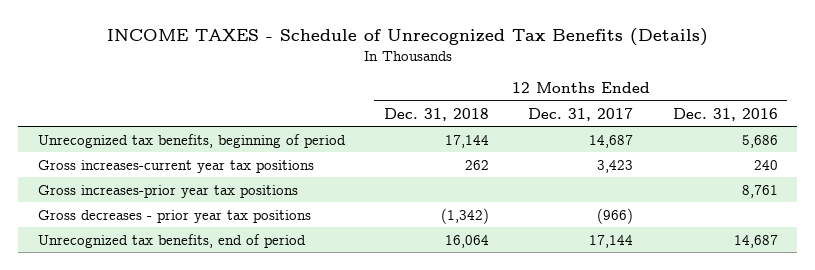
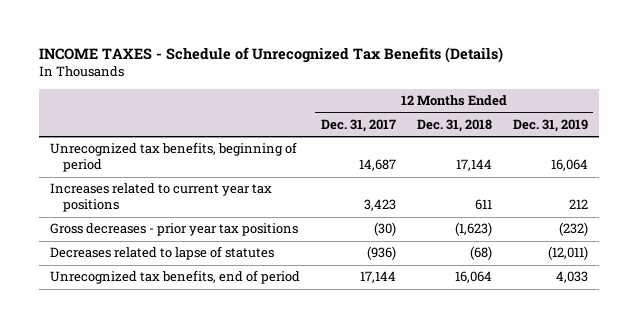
- | 12 Months Ended Dec. 31, 2018 | 12 Months Ended Dec. 31, 2017 | 12 Months Ended Dec. 31, 2016
+ | 12 Months Ended Dec. 31, 2017 | 12 Months Ended Dec. 31, 2018 | 12 Months Ended Dec. 31, 2019
- Gross increases-current year tax positions | 262 | 3,423 | 240
- Gross increases-prior year tax positions | | | 8,761
- Gross decreases - prior year tax positions | (1,342) | (966) |
+ Increases related to current year tax positions | 3,423 | 611 | 212
+ Gross decreases - prior year tax positions | (30) | (1,623) | (232)
+ Decreases related to lapse of statutes | (936) | (68) | (12,011)

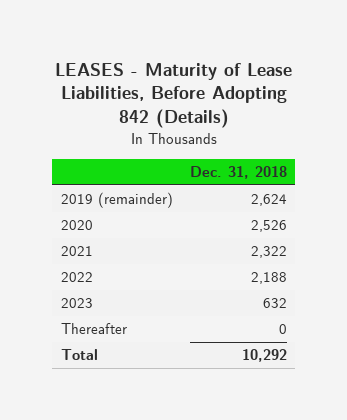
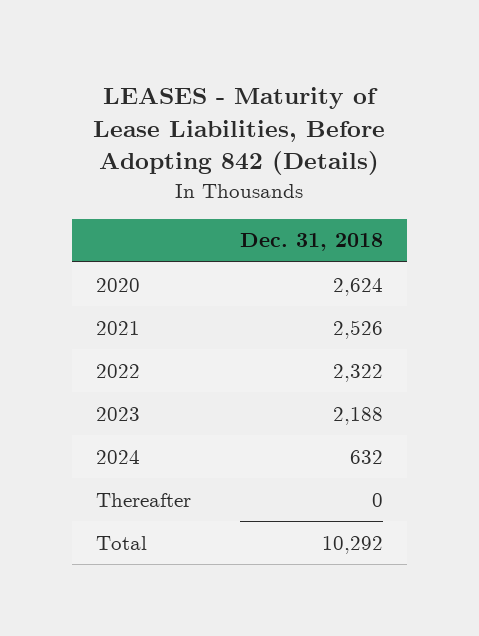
- 2019 (remainder) | 2,624
- 2020 | 2,526
- 2021 | 2,322
- 2022 | 2,188
- 2023 | 632
+ 2020 | 2,624
+ 2021 | 2,526
+ 2022 | 2,322
+ 2023 | 2,188
+ 2024 | 632

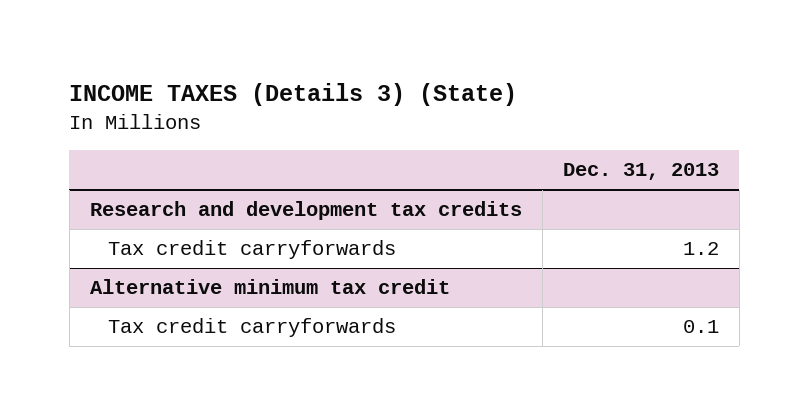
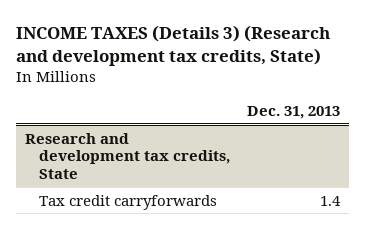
- INCOME TAXES (Details 3) (State)
+ INCOME TAXES (Details 3) (Research and development tax credits, State)
- Research and development tax credits
- Tax credit carryforwards | 1.2
- Alternative minimum tax credit
- Tax credit carryforwards | 0.1
+ Research and development tax credits, State
+ Tax credit carryforwards | 1.4

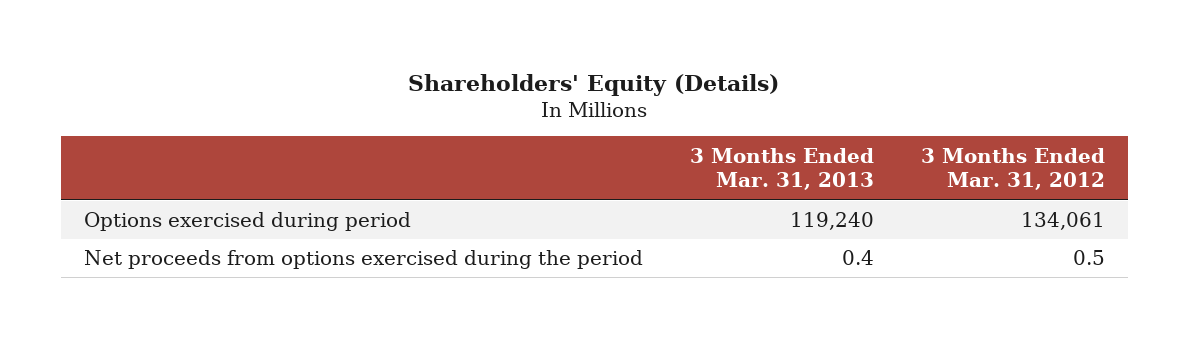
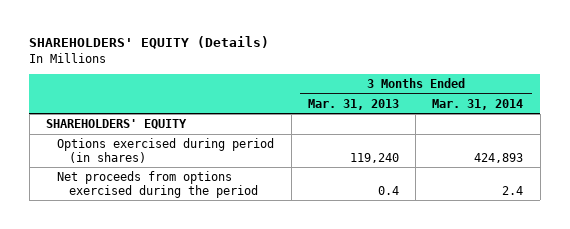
- Shareholders' Equity (Details)
+ SHAREHOLDERS' EQUITY (Details)
- | 3 Months Ended Mar. 31, 2013 | 3 Months Ended Mar. 31, 2012
+ | 3 Months Ended Mar. 31, 2013 | 3 Months Ended Mar. 31, 2014
- Options exercised during period | 119,240 | 134,061
+ SHAREHOLDERS' EQUITY
+ Options exercised during period (in shares) | 119,240 | 424,893

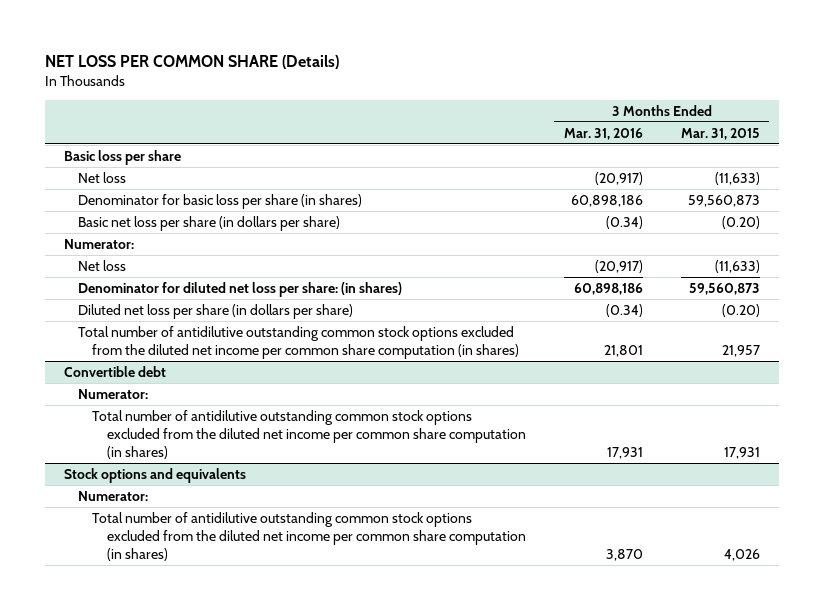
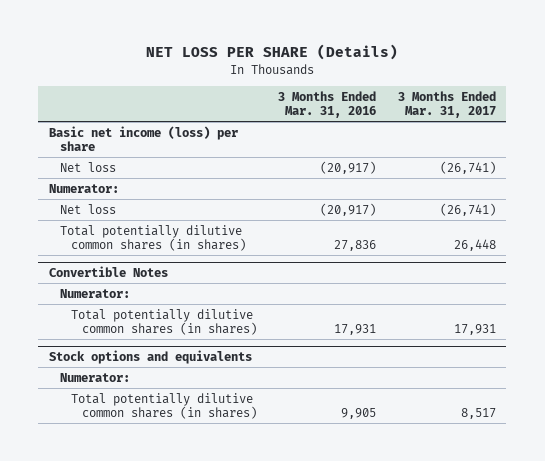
- NET LOSS PER COMMON SHARE (Details)
+ NET LOSS PER SHARE (Details)
- | 3 Months Ended Mar. 31, 2016 | 3 Months Ended Mar. 31, 2015
+ | 3 Months Ended Mar. 31, 2016 | 3 Months Ended Mar. 31, 2017
- Basic loss per share
+ Basic net income (loss) per share
- Denominator for basic loss per share (in shares) | 60,898,186 | 59,560,873
- Basic net loss per share (in dollars per share) | (0.34) | (0.20)
- Denominator for diluted net loss per share: (in shares) | 60,898,186 | 59,560,873
- Diluted net loss per share (in dollars per share) | (0.34) | (0.20)
- Total number of antidilutive outstanding common stock options excluded from the diluted net income per common share computation (in shares) | 21,801 | 21,957
- Convertible debt
+ Total potentially dilutive common shares (in shares) | 27,836 | 26,448
+ Convertible Notes
- Total number of antidilutive outstanding common stock options excluded from the diluted net income per common share computation (in shares) | 17,931 | 17,931
+ Total potentially dilutive common shares (in shares) | 17,931 | 17,931
@ Stock options and equivalents
- Total number of antidilutive outstanding common stock options excluded from the diluted net income per common share computation (in shares) | 3,870 | 4,026
+ Total potentially dilutive common shares (in shares) | 9,905 | 8,517

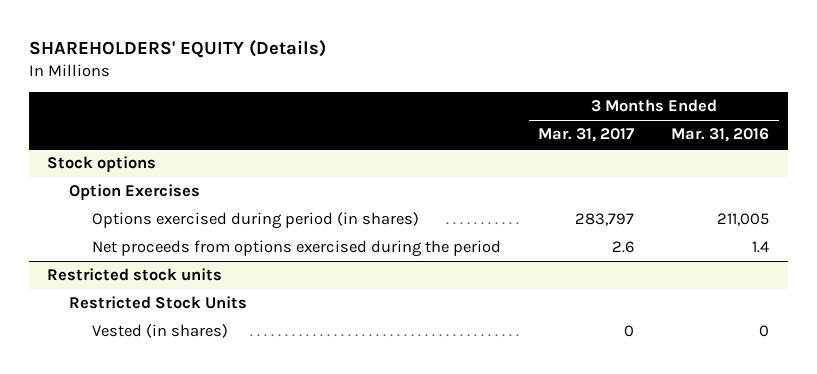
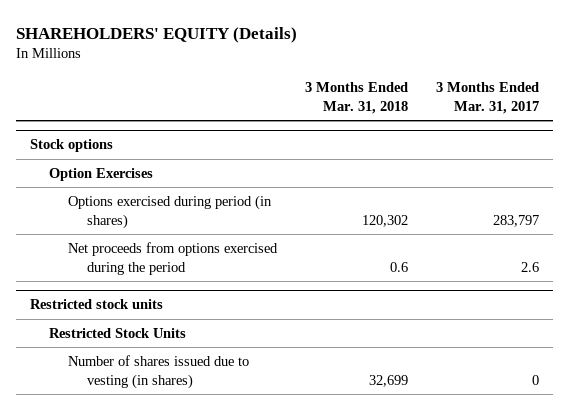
- | 3 Months Ended Mar. 31, 2017 | 3 Months Ended Mar. 31, 2016
+ | 3 Months Ended Mar. 31, 2018 | 3 Months Ended Mar. 31, 2017
@ Restricted stock units
- Vested (in shares) | 0 | 0
+ Number of shares issued due to vesting (in shares) | 32,699 | 0

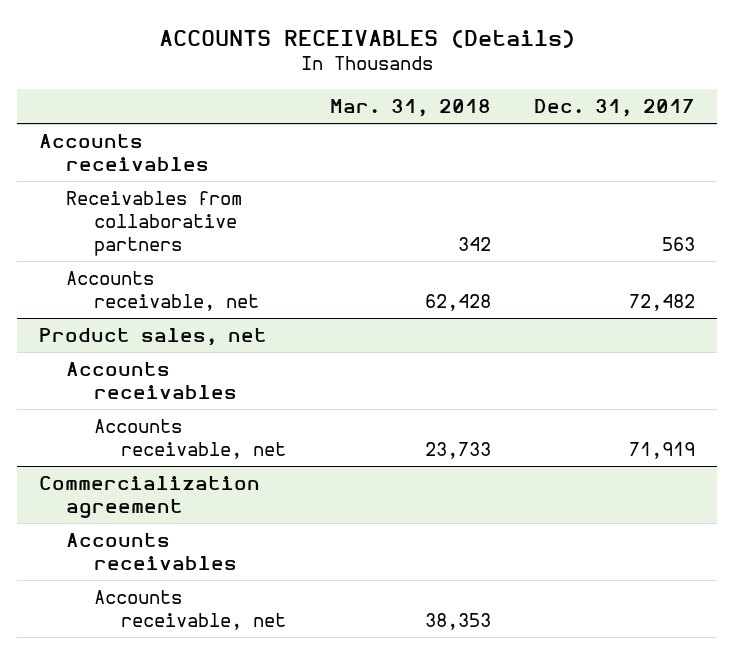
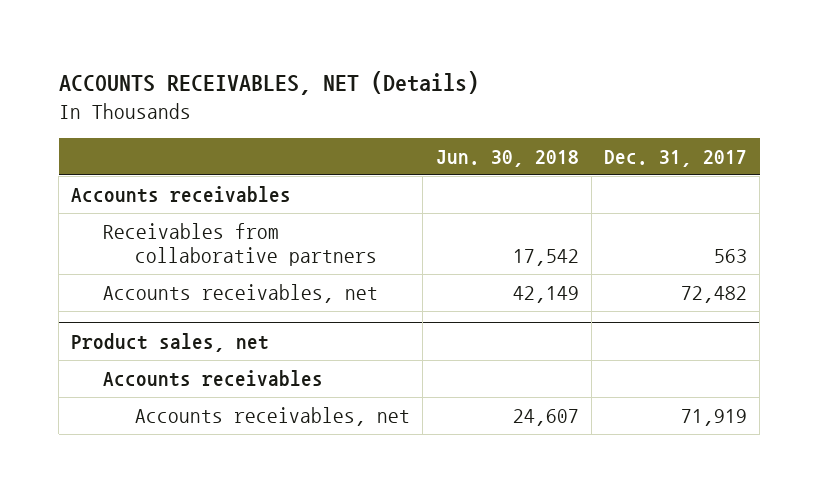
- ACCOUNTS RECEIVABLES (Details)
+ ACCOUNTS RECEIVABLES, NET (Details)
- | Mar. 31, 2018 | Dec. 31, 2017
+ | Jun. 30, 2018 | Dec. 31, 2017
- Accounts receivable, net | 62,428 | 72,482
+ Accounts receivables, net | 42,149 | 72,482
@ Product sales, net
- Accounts receivable, net | 23,733 | 71,919
- Commercialization agreement
- Accounts receivables
- Accounts receivable, net | 38,353 |
@ Product sales, net
+ Accounts receivables, net | 24,607 | 71,919

